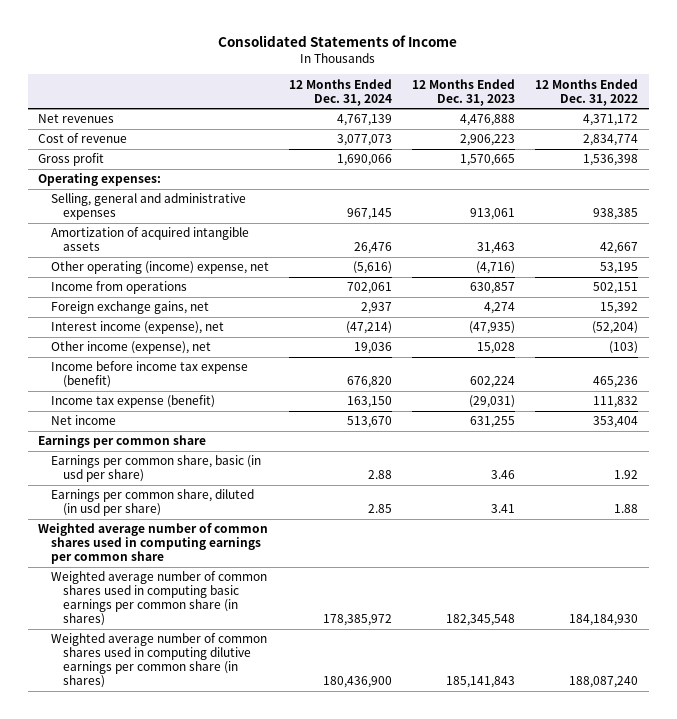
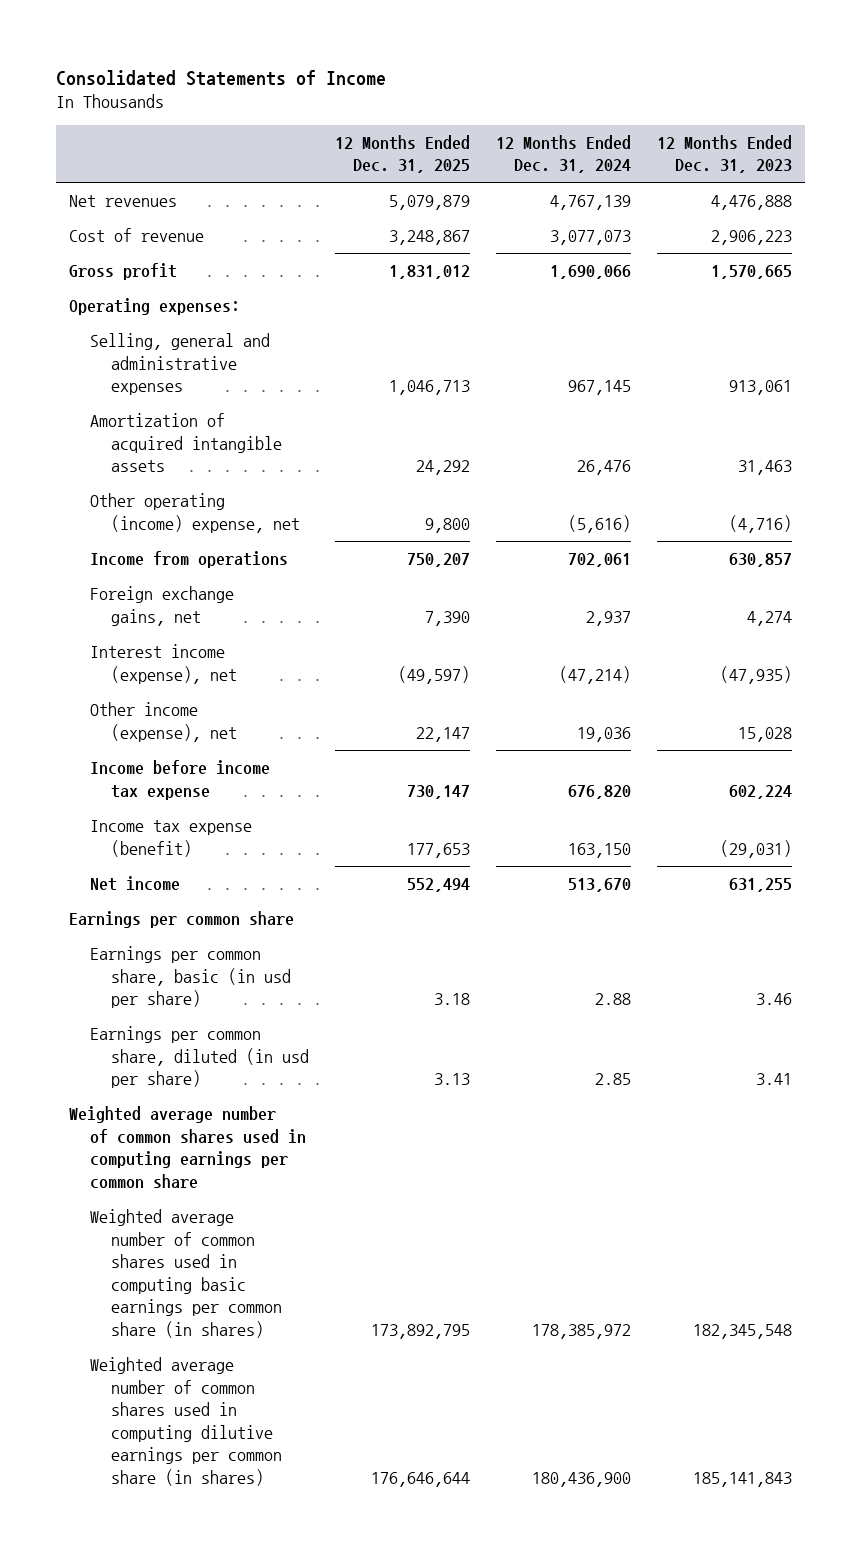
- | 12 Months Ended Dec. 31, 2024 | 12 Months Ended Dec. 31, 2023 | 12 Months Ended Dec. 31, 2022
+ | 12 Months Ended Dec. 31, 2025 | 12 Months Ended Dec. 31, 2024 | 12 Months Ended Dec. 31, 2023
- Income before income tax expense (benefit) | 676,820 | 602,224 | 465,236
+ Income before income tax expense | 730,147 | 676,820 | 602,224

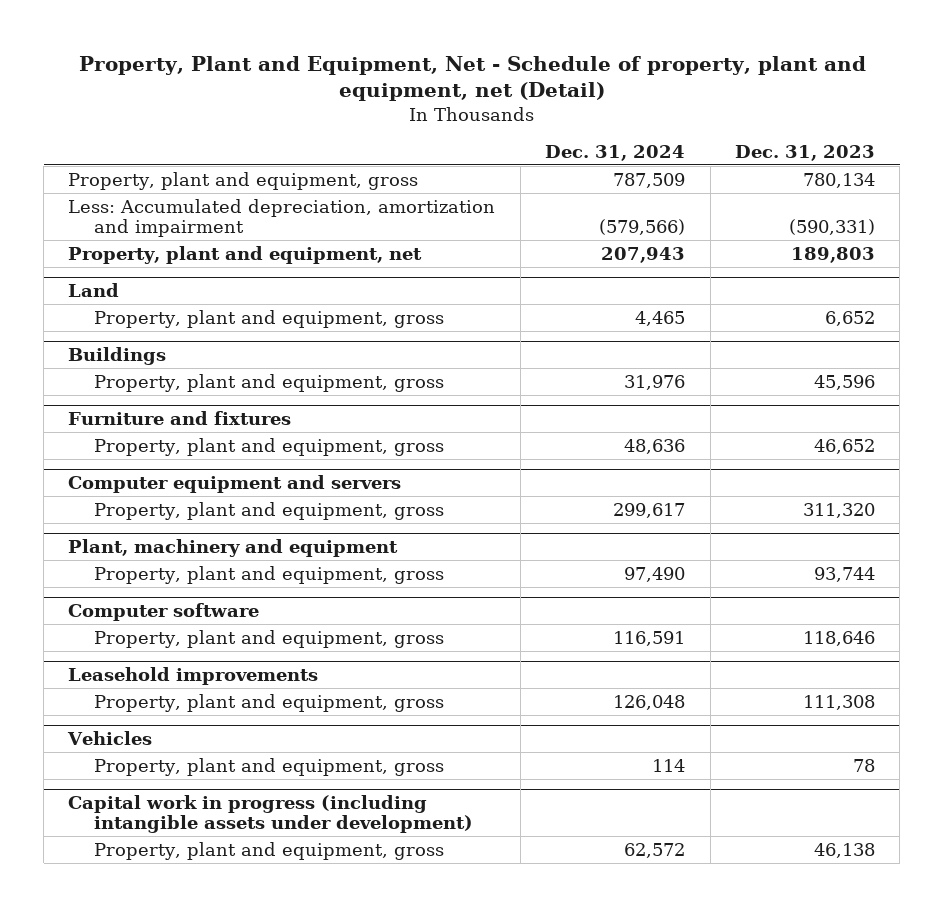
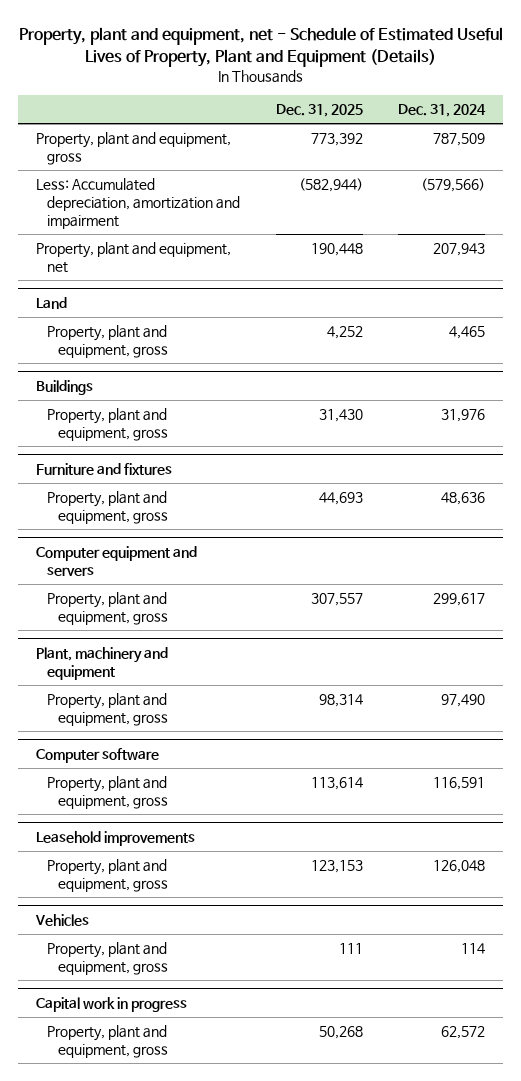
- Property, Plant and Equipment, Net - Schedule of property, plant and equipment, net (Detail)
+ Property, plant and equipment, net - Schedule of Estimated Useful Lives of Property, Plant and Equipment (Details)
- | Dec. 31, 2024 | Dec. 31, 2023
+ | Dec. 31, 2025 | Dec. 31, 2024
- Capital work in progress (including intangible assets under development)
+ Capital work in progress

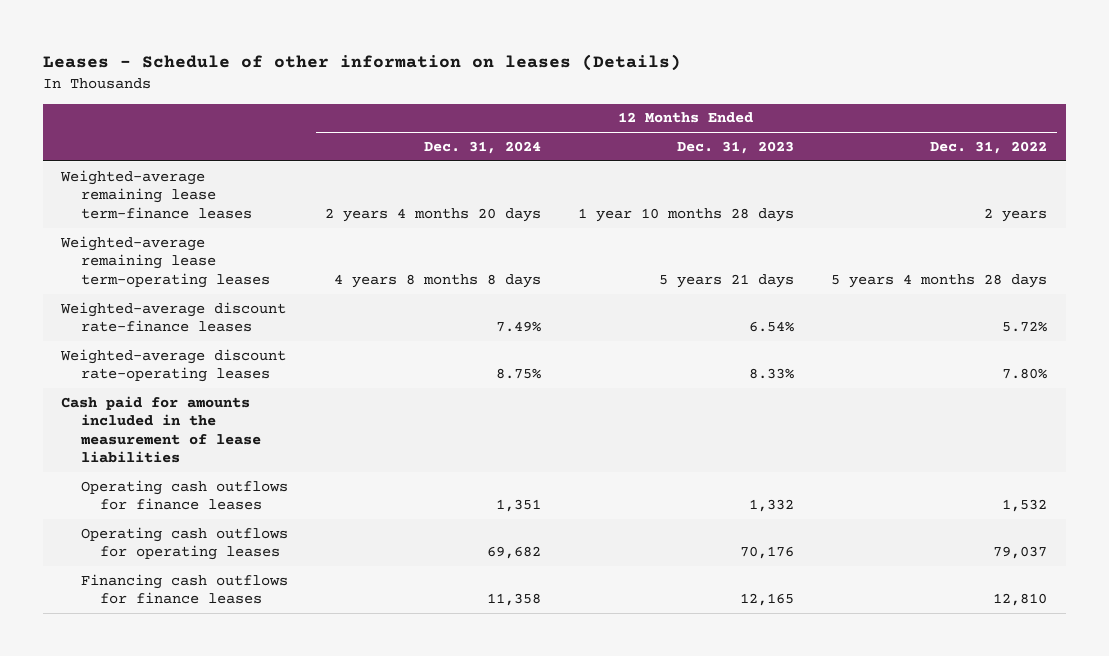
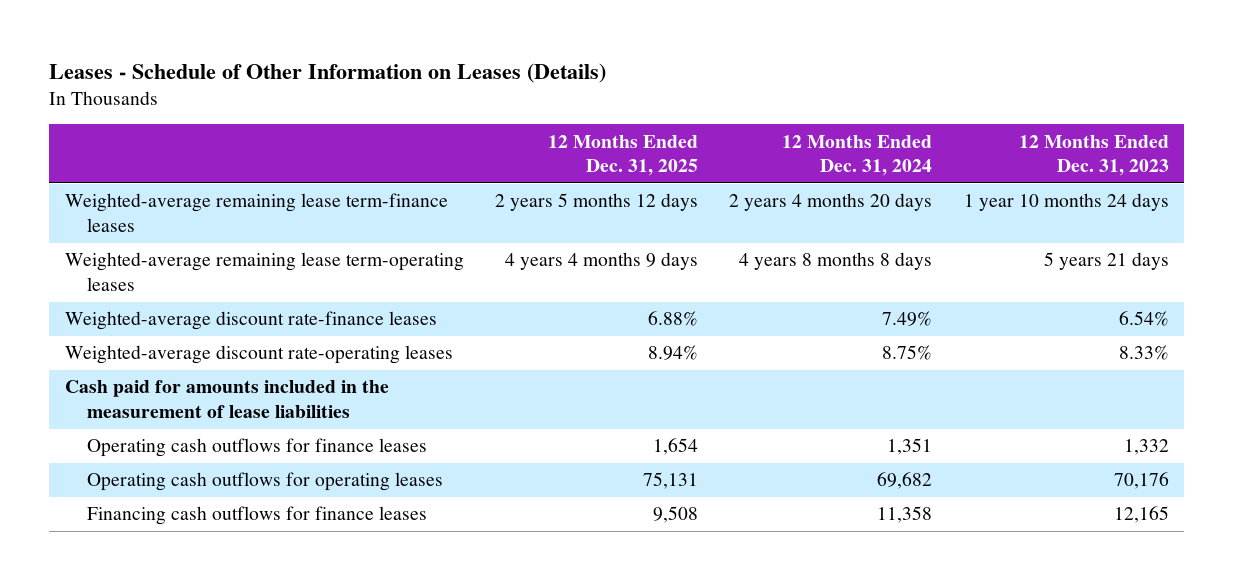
- Leases - Schedule of other information on leases (Details)
+ Leases - Schedule of Other Information on Leases (Details)
- | 12 Months Ended Dec. 31, 2024 | 12 Months Ended Dec. 31, 2023 | 12 Months Ended Dec. 31, 2022
+ | 12 Months Ended Dec. 31, 2025 | 12 Months Ended Dec. 31, 2024 | 12 Months Ended Dec. 31, 2023
- Weighted-average remaining lease term-finance leases | 2 years 4 months 20 days | 1 year 10 months 28 days | 2 years
+ Weighted-average remaining lease term-finance leases | 2 years 5 months 12 days | 2 years 4 months 20 days | 1 year 10 months 24 days

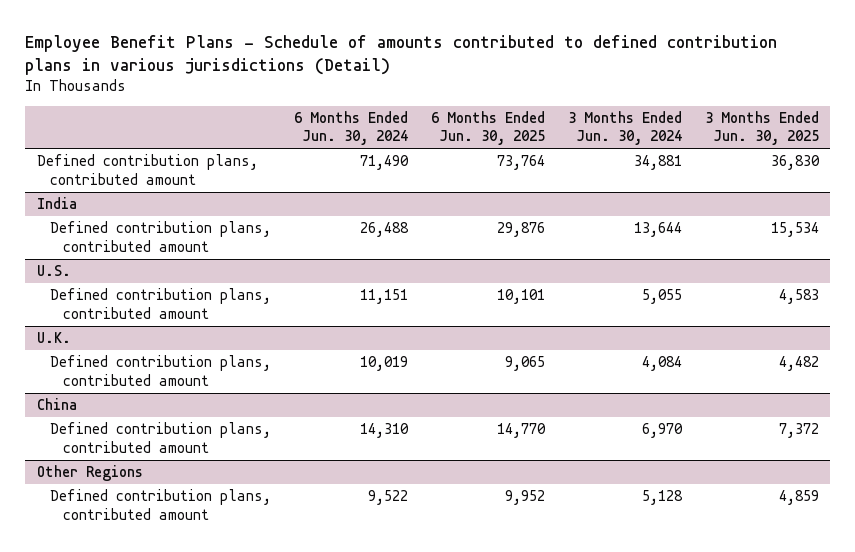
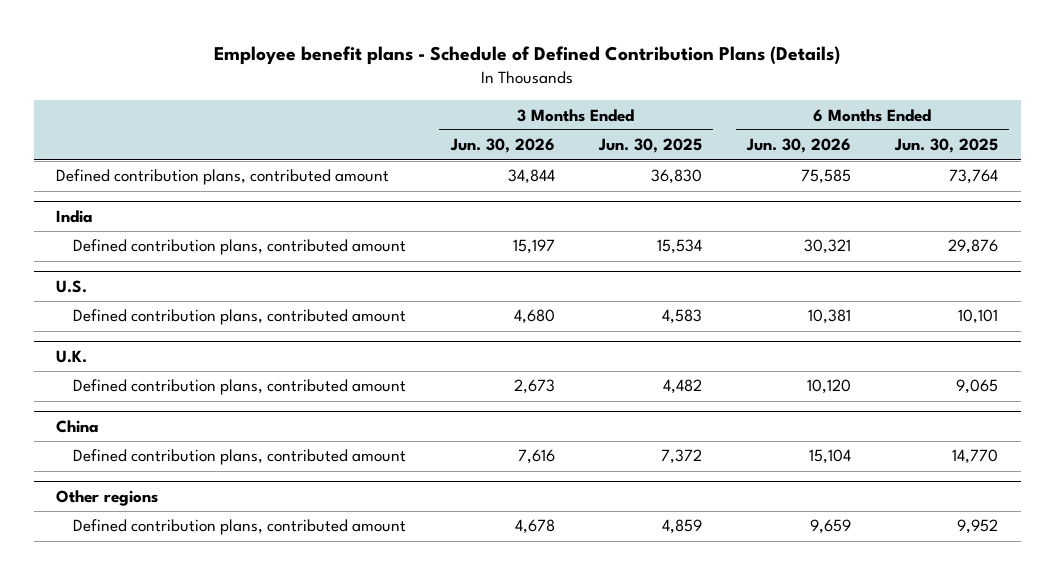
- Employee Benefit Plans - Schedule of amounts contributed to defined contribution plans in various jurisdictions (Detail)
+ Employee benefit plans - Schedule of Defined Contribution Plans (Details)
- | 6 Months Ended Jun. 30, 2024 | 6 Months Ended Jun. 30, 2025 | 3 Months Ended Jun. 30, 2024 | 3 Months Ended Jun. 30, 2025
+ | 3 Months Ended Jun. 30, 2026 | 3 Months Ended Jun. 30, 2025 | 6 Months Ended Jun. 30, 2026 | 6 Months Ended Jun. 30, 2025
- Other Regions
+ Other regions

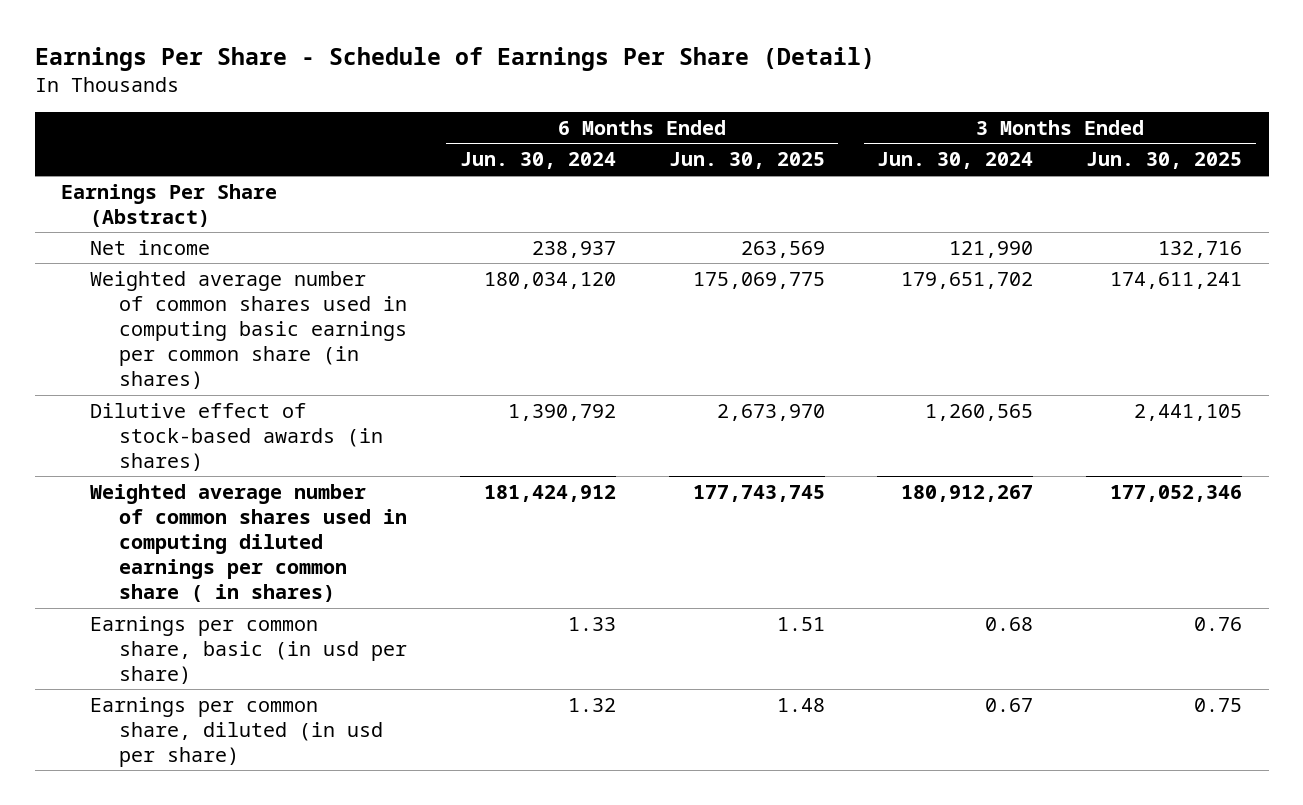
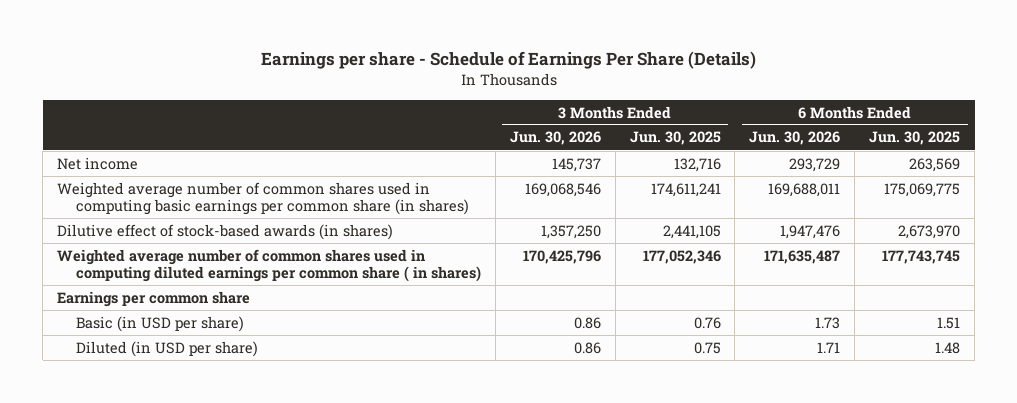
- Earnings Per Share - Schedule of Earnings Per Share (Detail)
+ Earnings per share - Schedule of Earnings Per Share (Details)
- | 6 Months Ended Jun. 30, 2024 | 6 Months Ended Jun. 30, 2025 | 3 Months Ended Jun. 30, 2024 | 3 Months Ended Jun. 30, 2025
+ | 3 Months Ended Jun. 30, 2026 | 3 Months Ended Jun. 30, 2025 | 6 Months Ended Jun. 30, 2026 | 6 Months Ended Jun. 30, 2025
- Earnings Per Share (Abstract)
- Earnings per common share, basic (in usd per share) | 1.33 | 1.51 | 0.68 | 0.76
- Earnings per common share, diluted (in usd per share) | 1.32 | 1.48 | 0.67 | 0.75
+ Earnings per common share
+ Basic (in USD per share) | 0.86 | 0.76 | 1.73 | 1.51
+ Diluted (in USD per share) | 0.86 | 0.75 | 1.71 | 1.48

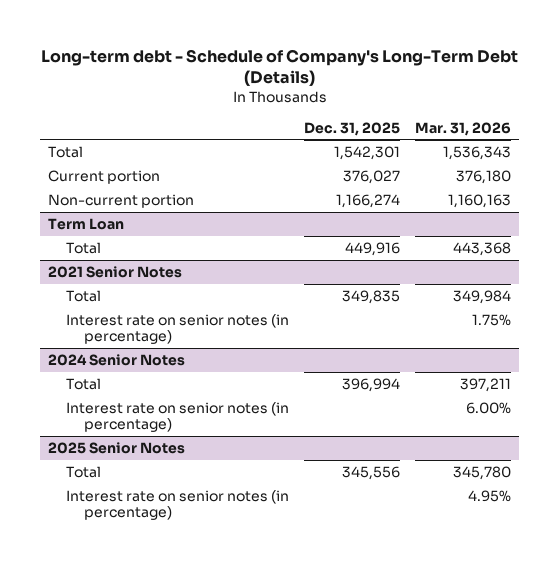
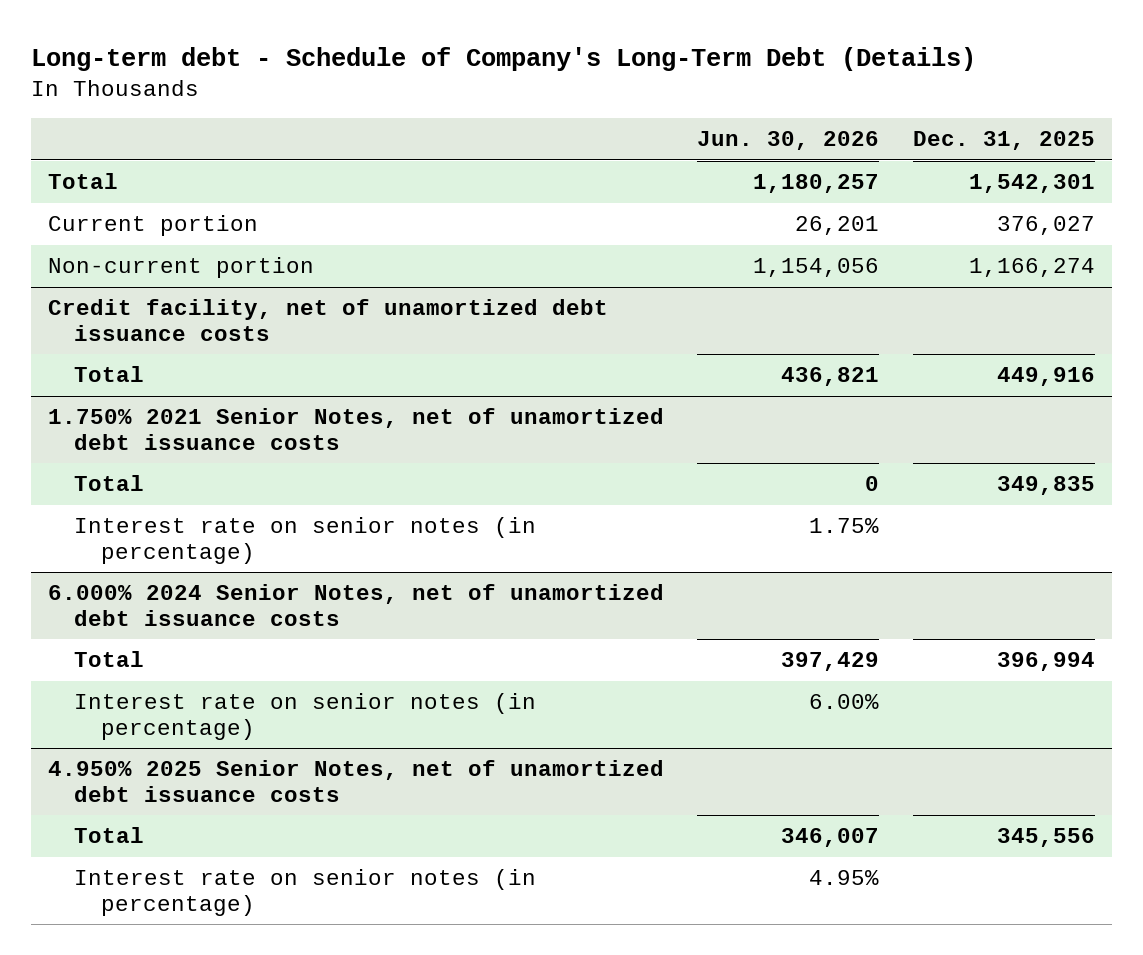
- | Dec. 31, 2025 | Mar. 31, 2026
+ | Jun. 30, 2026 | Dec. 31, 2025
- Term Loan
+ Credit facility, net of unamortized debt issuance costs
- 2021 Senior Notes
+ 1.750% 2021 Senior Notes, net of unamortized debt issuance costs
- 2024 Senior Notes
+ 6.000% 2024 Senior Notes, net of unamortized debt issuance costs
- 2025 Senior Notes
+ 4.950% 2025 Senior Notes, net of unamortized debt issuance costs

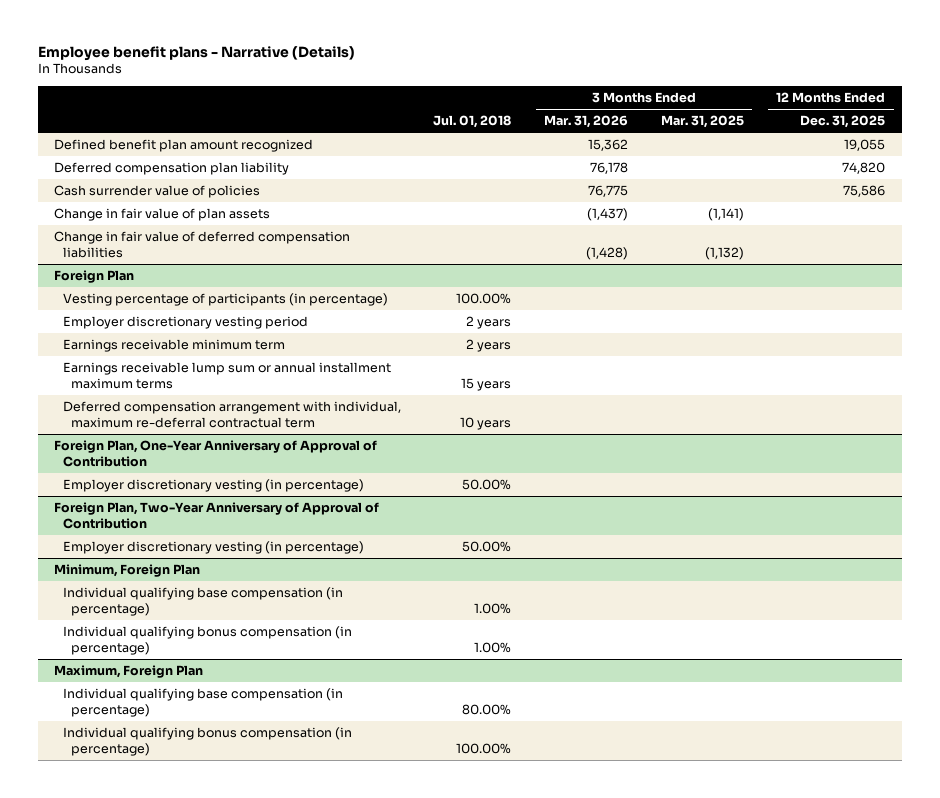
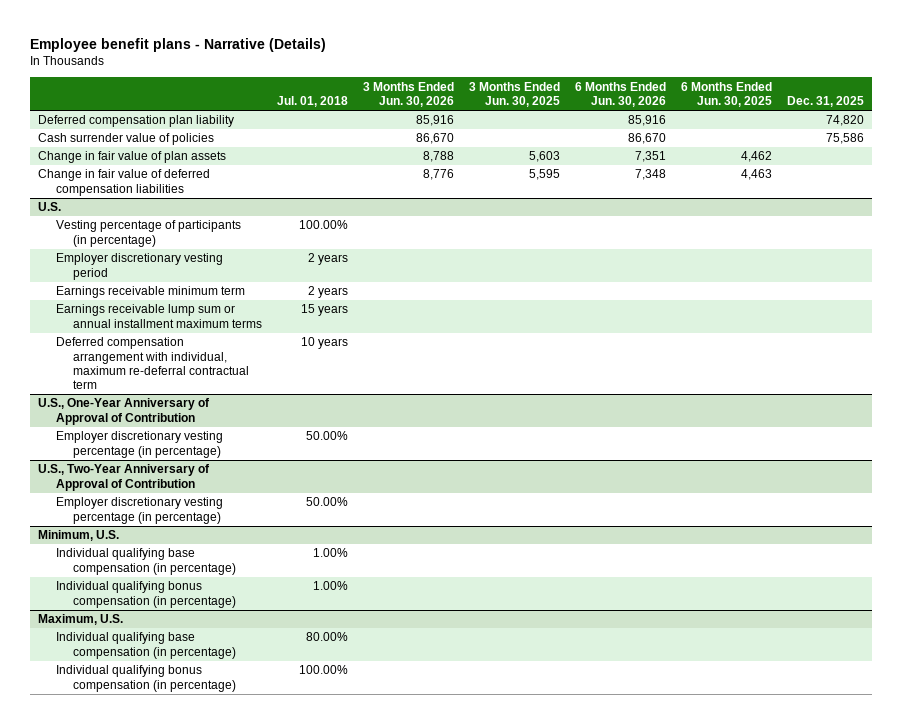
- | Jul. 01, 2018 | 3 Months Ended Mar. 31, 2026 | 3 Months Ended Mar. 31, 2025 | 12 Months Ended Dec. 31, 2025
+ | Jul. 01, 2018 | 3 Months Ended Jun. 30, 2026 | 3 Months Ended Jun. 30, 2025 | 6 Months Ended Jun. 30, 2026 | 6 Months Ended Jun. 30, 2025 | Dec. 31, 2025
- Defined benefit plan amount recognized | | 15,362 | | 19,055
- Foreign Plan
+ U.S.
- Foreign Plan, One-Year Anniversary of Approval of Contribution
- Employer discretionary vesting (in percentage) | 50.00% | | |
- Foreign Plan, Two-Year Anniversary of Approval of Contribution
- Employer discretionary vesting (in percentage) | 50.00% | | |
- Minimum, Foreign Plan
+ U.S., One-Year Anniversary of Approval of Contribution
+ Employer discretionary vesting percentage (in percentage) | 50.00% | | | | |
+ U.S., Two-Year Anniversary of Approval of Contribution
+ Employer discretionary vesting percentage (in percentage) | 50.00% | | | | |
+ Minimum, U.S.
- Maximum, Foreign Plan
+ Maximum, U.S.

